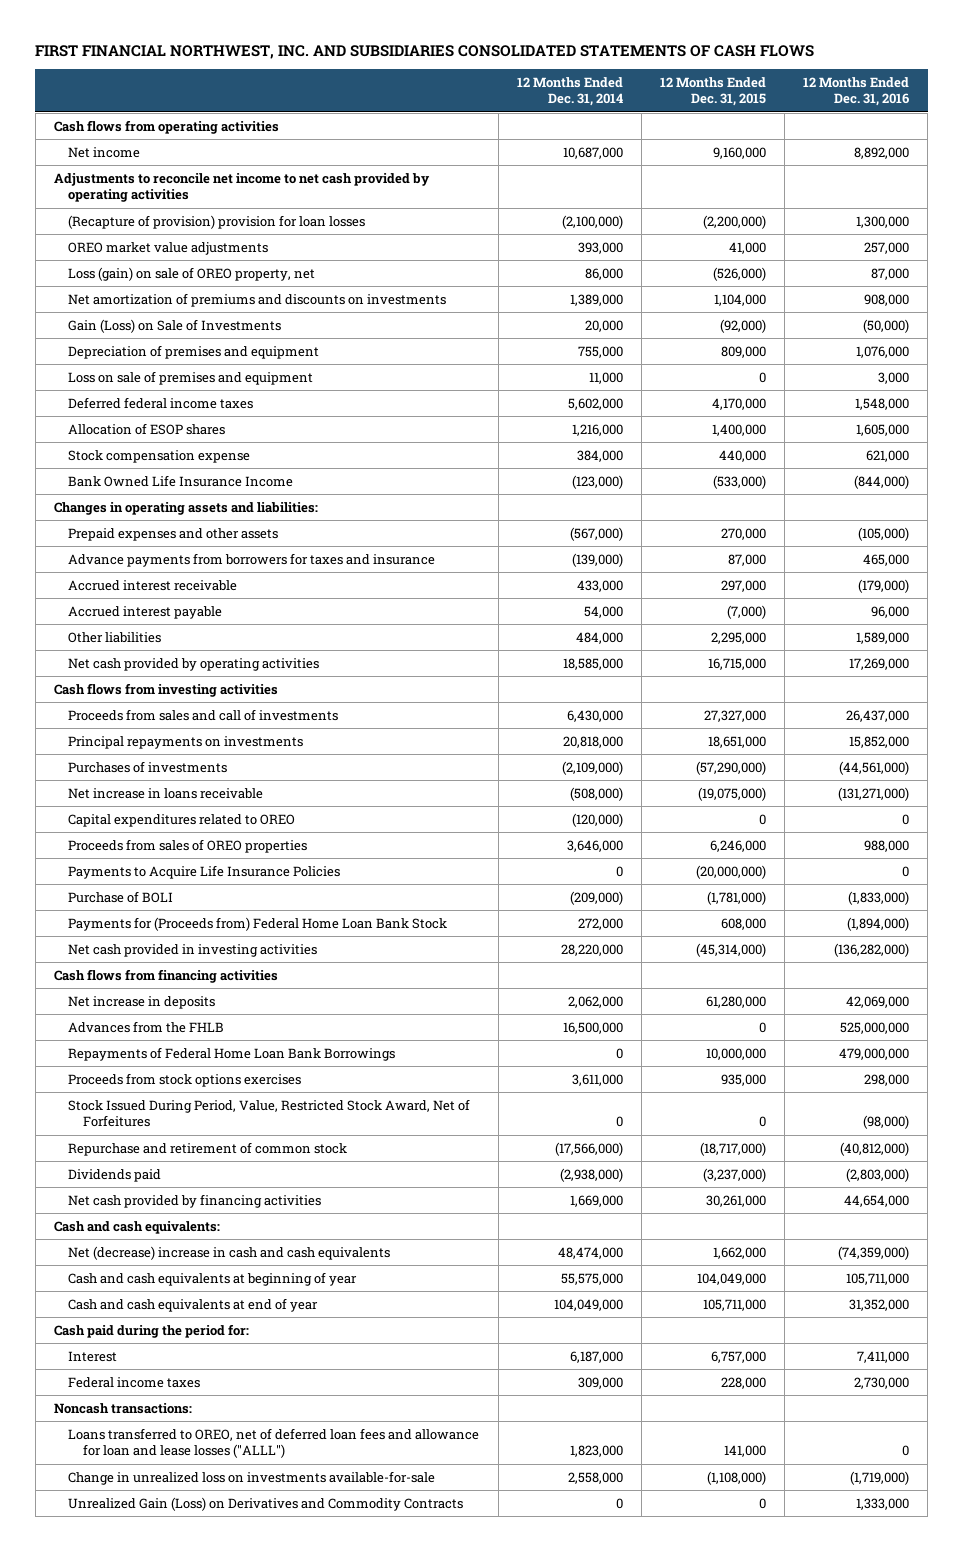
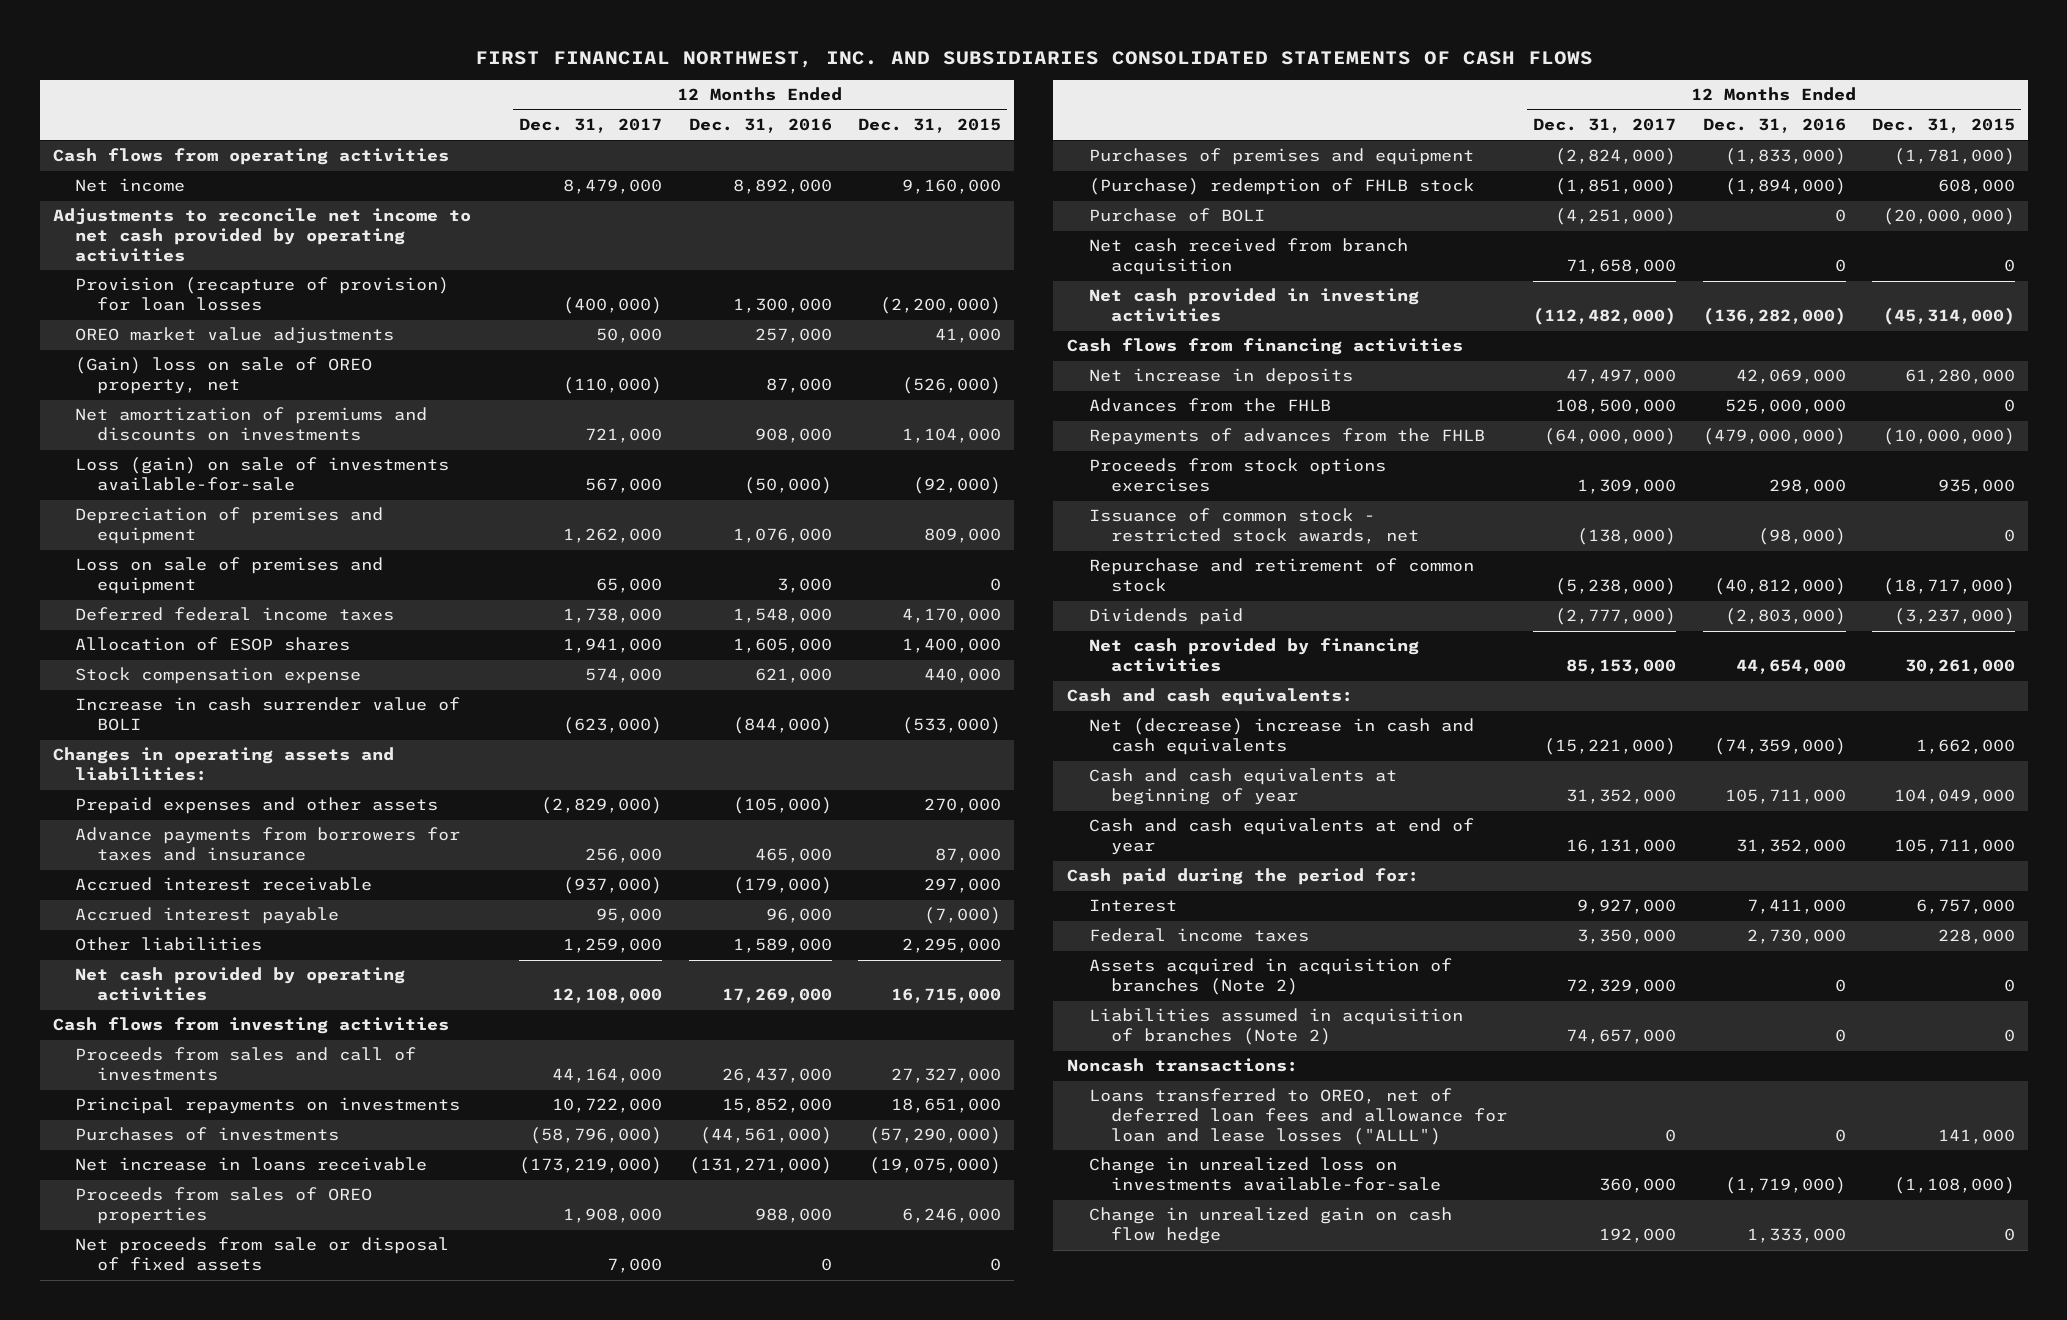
- | 12 Months Ended Dec. 31, 2014 | 12 Months Ended Dec. 31, 2015 | 12 Months Ended Dec. 31, 2016
+ | 12 Months Ended Dec. 31, 2017 | 12 Months Ended Dec. 31, 2016 | 12 Months Ended Dec. 31, 2015
- (Recapture of provision) provision for loan losses | (2,100,000) | (2,200,000) | 1,300,000
+ Provision (recapture of provision) for loan losses | (400,000) | 1,300,000 | (2,200,000)
- Loss (gain) on sale of OREO property, net | 86,000 | (526,000) | 87,000
+ (Gain) loss on sale of OREO property, net | (110,000) | 87,000 | (526,000)
- Gain (Loss) on Sale of Investments | 20,000 | (92,000) | (50,000)
+ Loss (gain) on sale of investments available-for-sale | 567,000 | (50,000) | (92,000)
- Bank Owned Life Insurance Income | (123,000) | (533,000) | (844,000)
+ Increase in cash surrender value of BOLI | (623,000) | (844,000) | (533,000)
- Capital expenditures related to OREO | (120,000) | 0 | 0
- Payments to Acquire Life Insurance Policies | 0 | (20,000,000) | 0
- Purchase of BOLI | (209,000) | (1,781,000) | (1,833,000)
- Payments for (Proceeds from) Federal Home Loan Bank Stock | 272,000 | 608,000 | (1,894,000)
+ Net proceeds from sale or disposal of fixed assets | 7,000 | 0 | 0
+ Purchases of premises and equipment | (2,824,000) | (1,833,000) | (1,781,000)
+ (Purchase) redemption of FHLB stock | (1,851,000) | (1,894,000) | 608,000
+ Purchase of BOLI | (4,251,000) | 0 | (20,000,000)
+ Net cash received from branch acquisition | 71,658,000 | 0 | 0
- Repayments of Federal Home Loan Bank Borrowings | 0 | 10,000,000 | 479,000,000
+ Repayments of advances from the FHLB | (64,000,000) | (479,000,000) | (10,000,000)
- Stock Issued During Period, Value, Restricted Stock Award, Net of Forfeitures | 0 | 0 | (98,000)
+ Issuance of common stock - restricted stock awards, net | (138,000) | (98,000) | 0
+ Assets acquired in acquisition of branches (Note 2) | 72,329,000 | 0 | 0
+ Liabilities assumed in acquisition of branches (Note 2) | 74,657,000 | 0 | 0
- Unrealized Gain (Loss) on Derivatives and Commodity Contracts | 0 | 0 | 1,333,000
+ Change in unrealized gain on cash flow hedge | 192,000 | 1,333,000 | 0

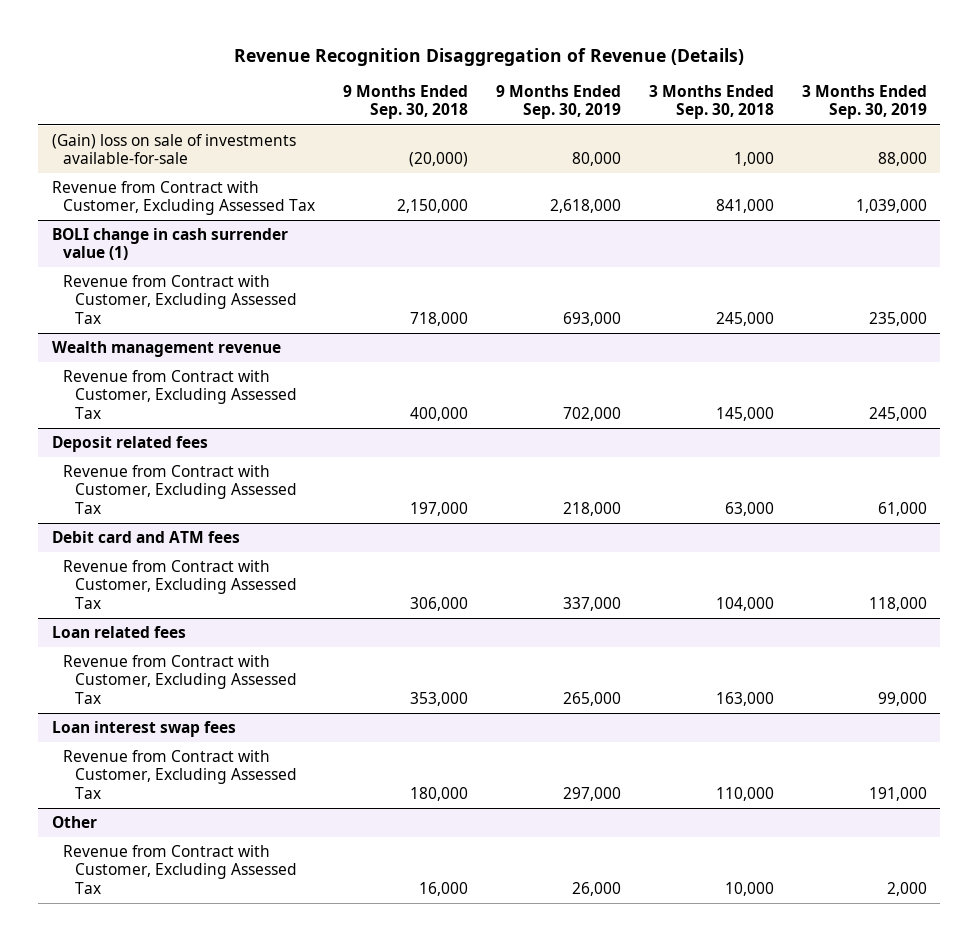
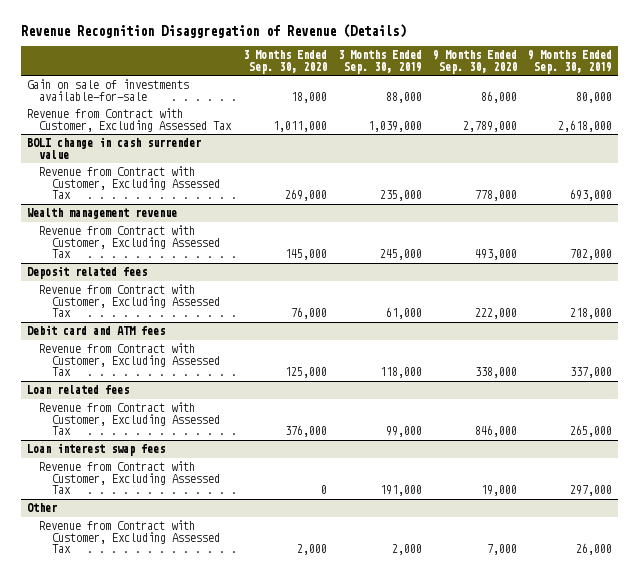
- | 9 Months Ended Sep. 30, 2018 | 9 Months Ended Sep. 30, 2019 | 3 Months Ended Sep. 30, 2018 | 3 Months Ended Sep. 30, 2019
+ | 3 Months Ended Sep. 30, 2020 | 3 Months Ended Sep. 30, 2019 | 9 Months Ended Sep. 30, 2020 | 9 Months Ended Sep. 30, 2019
- (Gain) loss on sale of investments available-for-sale | (20,000) | 80,000 | 1,000 | 88,000
+ Gain on sale of investments available-for-sale | 18,000 | 88,000 | 86,000 | 80,000
- BOLI change in cash surrender value (1)
+ BOLI change in cash surrender value

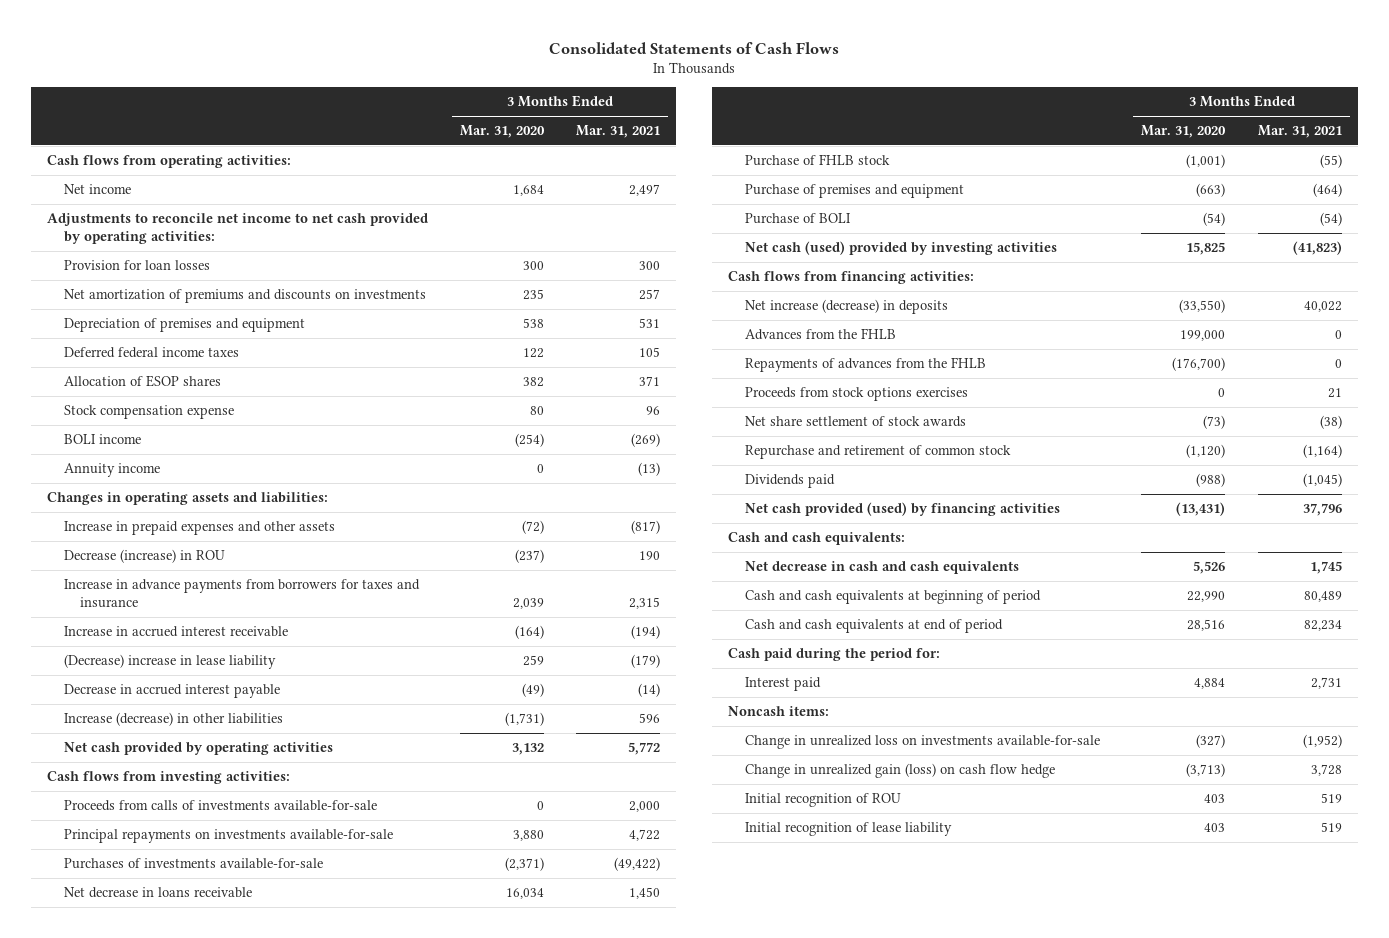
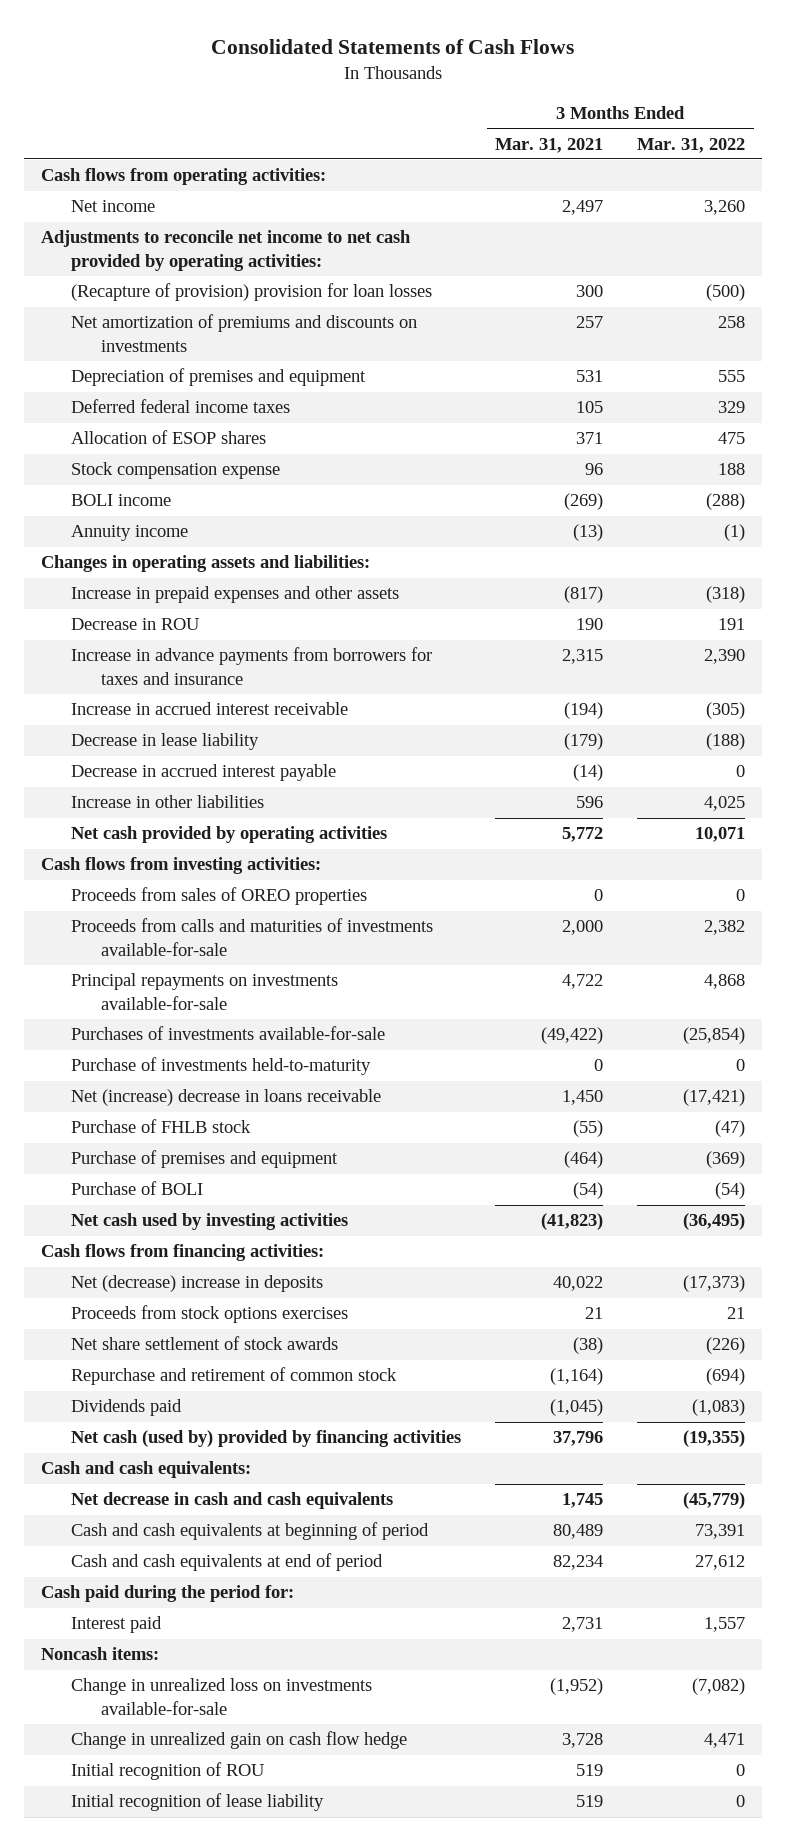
- | 3 Months Ended Mar. 31, 2020 | 3 Months Ended Mar. 31, 2021
+ | 3 Months Ended Mar. 31, 2021 | 3 Months Ended Mar. 31, 2022
- Provision for loan losses | 300 | 300
+ (Recapture of provision) provision for loan losses | 300 | (500)
- Decrease (increase) in ROU | (237) | 190
+ Decrease in ROU | 190 | 191
- (Decrease) increase in lease liability | 259 | (179)
+ Decrease in lease liability | (179) | (188)
- Increase (decrease) in other liabilities | (1,731) | 596
+ Increase in other liabilities | 596 | 4,025
- Proceeds from calls of investments available-for-sale | 0 | 2,000
+ Proceeds from sales of OREO properties | 0 | 0
+ Proceeds from calls and maturities of investments available-for-sale | 2,000 | 2,382
- Net decrease in loans receivable | 16,034 | 1,450
+ Purchase of investments held-to-maturity | 0 | 0
+ Net (increase) decrease in loans receivable | 1,450 | (17,421)
- Net cash (used) provided by investing activities | 15,825 | (41,823)
+ Net cash used by investing activities | (41,823) | (36,495)
- Net increase (decrease) in deposits | (33,550) | 40,022
- Advances from the FHLB | 199,000 | 0
- Repayments of advances from the FHLB | (176,700) | 0
+ Net (decrease) increase in deposits | 40,022 | (17,373)
- Net cash provided (used) by financing activities | (13,431) | 37,796
+ Net cash (used by) provided by financing activities | 37,796 | (19,355)
- Change in unrealized gain (loss) on cash flow hedge | (3,713) | 3,728
+ Change in unrealized gain on cash flow hedge | 3,728 | 4,471

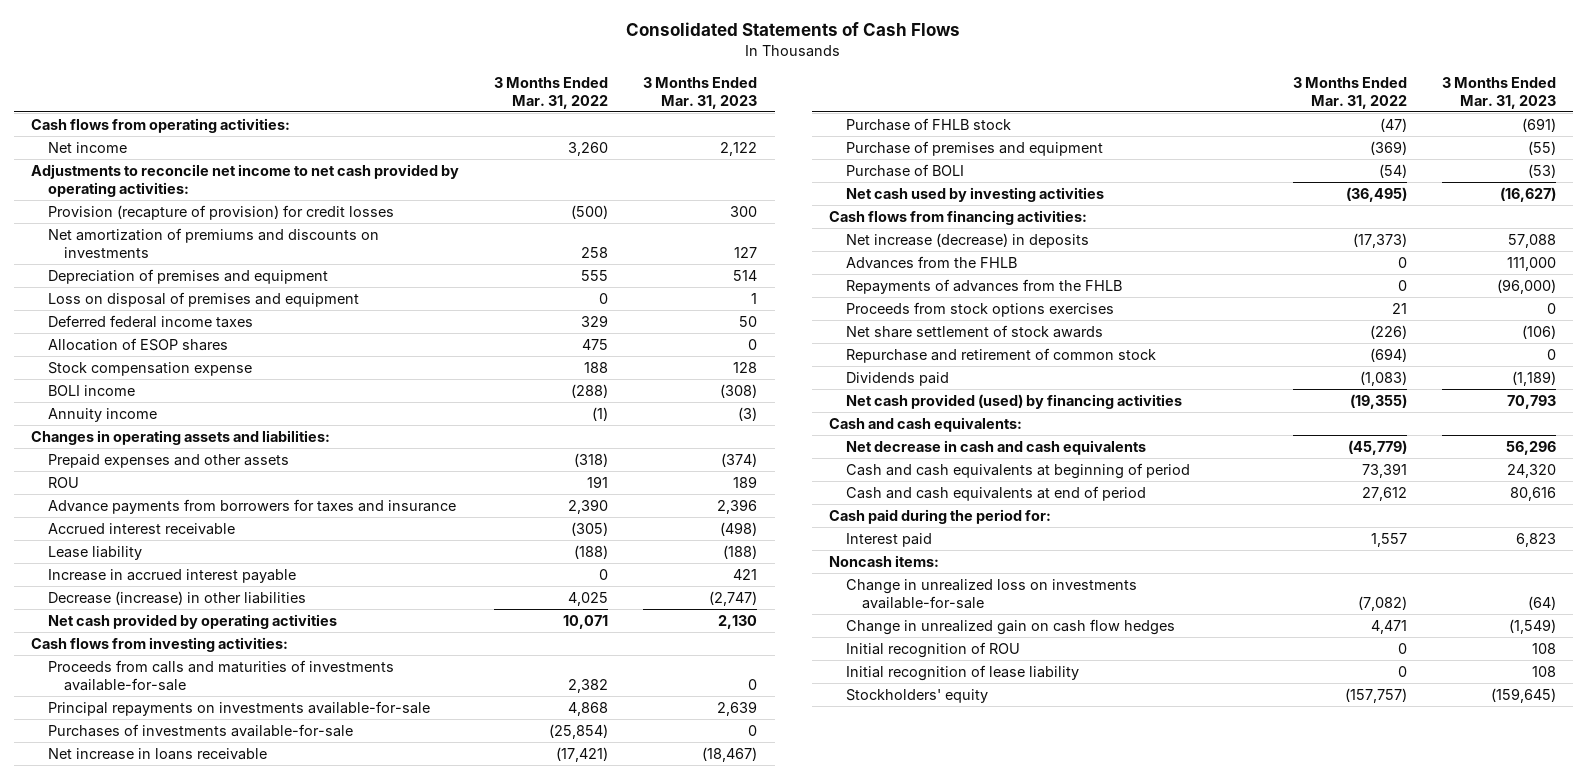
- | 3 Months Ended Mar. 31, 2021 | 3 Months Ended Mar. 31, 2022
+ | 3 Months Ended Mar. 31, 2022 | 3 Months Ended Mar. 31, 2023
- (Recapture of provision) provision for loan losses | 300 | (500)
+ Provision (recapture of provision) for credit losses | (500) | 300
+ Loss on disposal of premises and equipment | 0 | 1
- Increase in prepaid expenses and other assets | (817) | (318)
- Decrease in ROU | 190 | 191
- Increase in advance payments from borrowers for taxes and insurance | 2,315 | 2,390
- Increase in accrued interest receivable | (194) | (305)
- Decrease in lease liability | (179) | (188)
- Decrease in accrued interest payable | (14) | 0
- Increase in other liabilities | 596 | 4,025
+ Prepaid expenses and other assets | (318) | (374)
+ ROU | 191 | 189
+ Advance payments from borrowers for taxes and insurance | 2,390 | 2,396
+ Accrued interest receivable | (305) | (498)
+ Lease liability | (188) | (188)
+ Increase in accrued interest payable | 0 | 421
+ Decrease (increase) in other liabilities | 4,025 | (2,747)
- Proceeds from sales of OREO properties | 0 | 0
- Purchase of investments held-to-maturity | 0 | 0
- Net (increase) decrease in loans receivable | 1,450 | (17,421)
+ Net increase in loans receivable | (17,421) | (18,467)
- Net (decrease) increase in deposits | 40,022 | (17,373)
+ Net increase (decrease) in deposits | (17,373) | 57,088
+ Advances from the FHLB | 0 | 111,000
+ Repayments of advances from the FHLB | 0 | (96,000)
- Net cash (used by) provided by financing activities | 37,796 | (19,355)
+ Net cash provided (used) by financing activities | (19,355) | 70,793
- Change in unrealized gain on cash flow hedge | 3,728 | 4,471
+ Change in unrealized gain on cash flow hedges | 4,471 | (1,549)
+ Stockholders' equity | (157,757) | (159,645)

